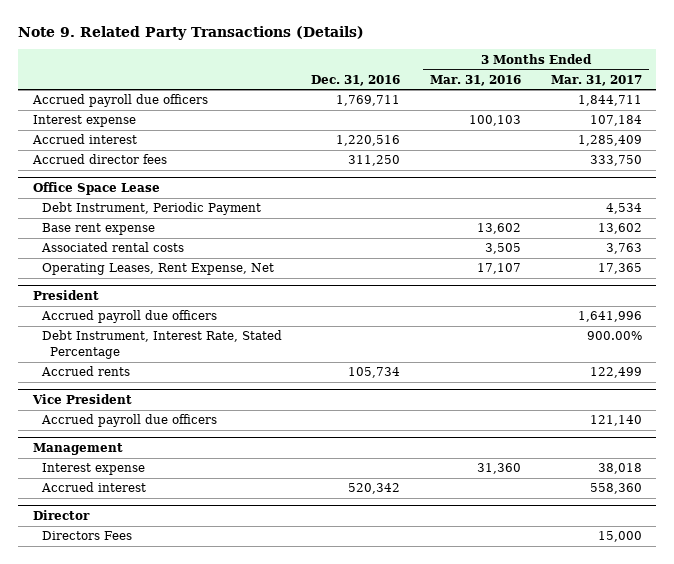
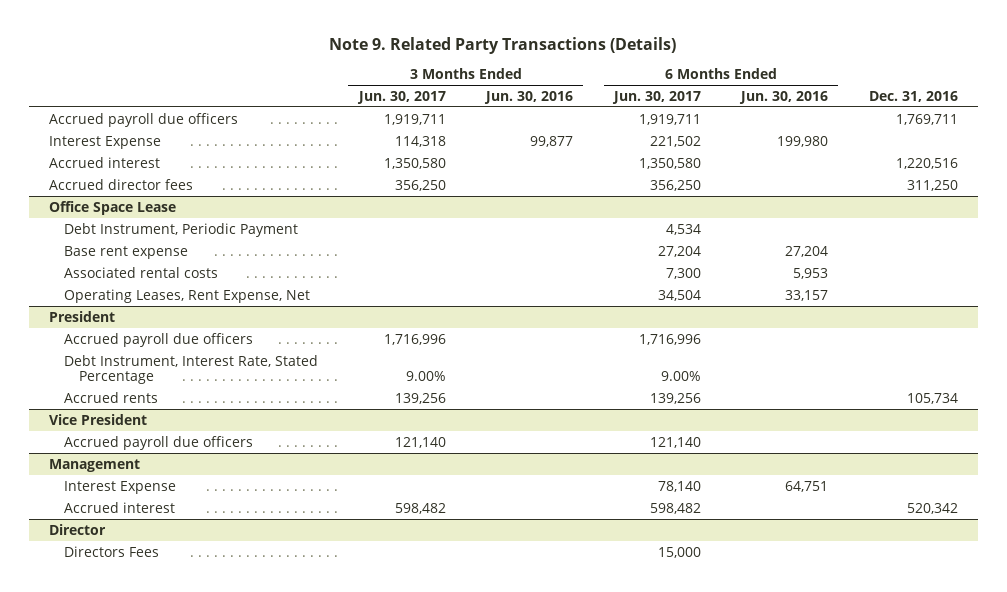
- | Dec. 31, 2016 | 3 Months Ended Mar. 31, 2016 | 3 Months Ended Mar. 31, 2017
+ | 3 Months Ended Jun. 30, 2017 | 3 Months Ended Jun. 30, 2016 | 6 Months Ended Jun. 30, 2017 | 6 Months Ended Jun. 30, 2016 | Dec. 31, 2016
- Interest expense | | 100,103 | 107,184
+ Interest Expense | 114,318 | 99,877 | 221,502 | 199,980 |
@ Management
- Interest expense | | 31,360 | 38,018
+ Interest Expense | | | 78,140 | 64,751 |

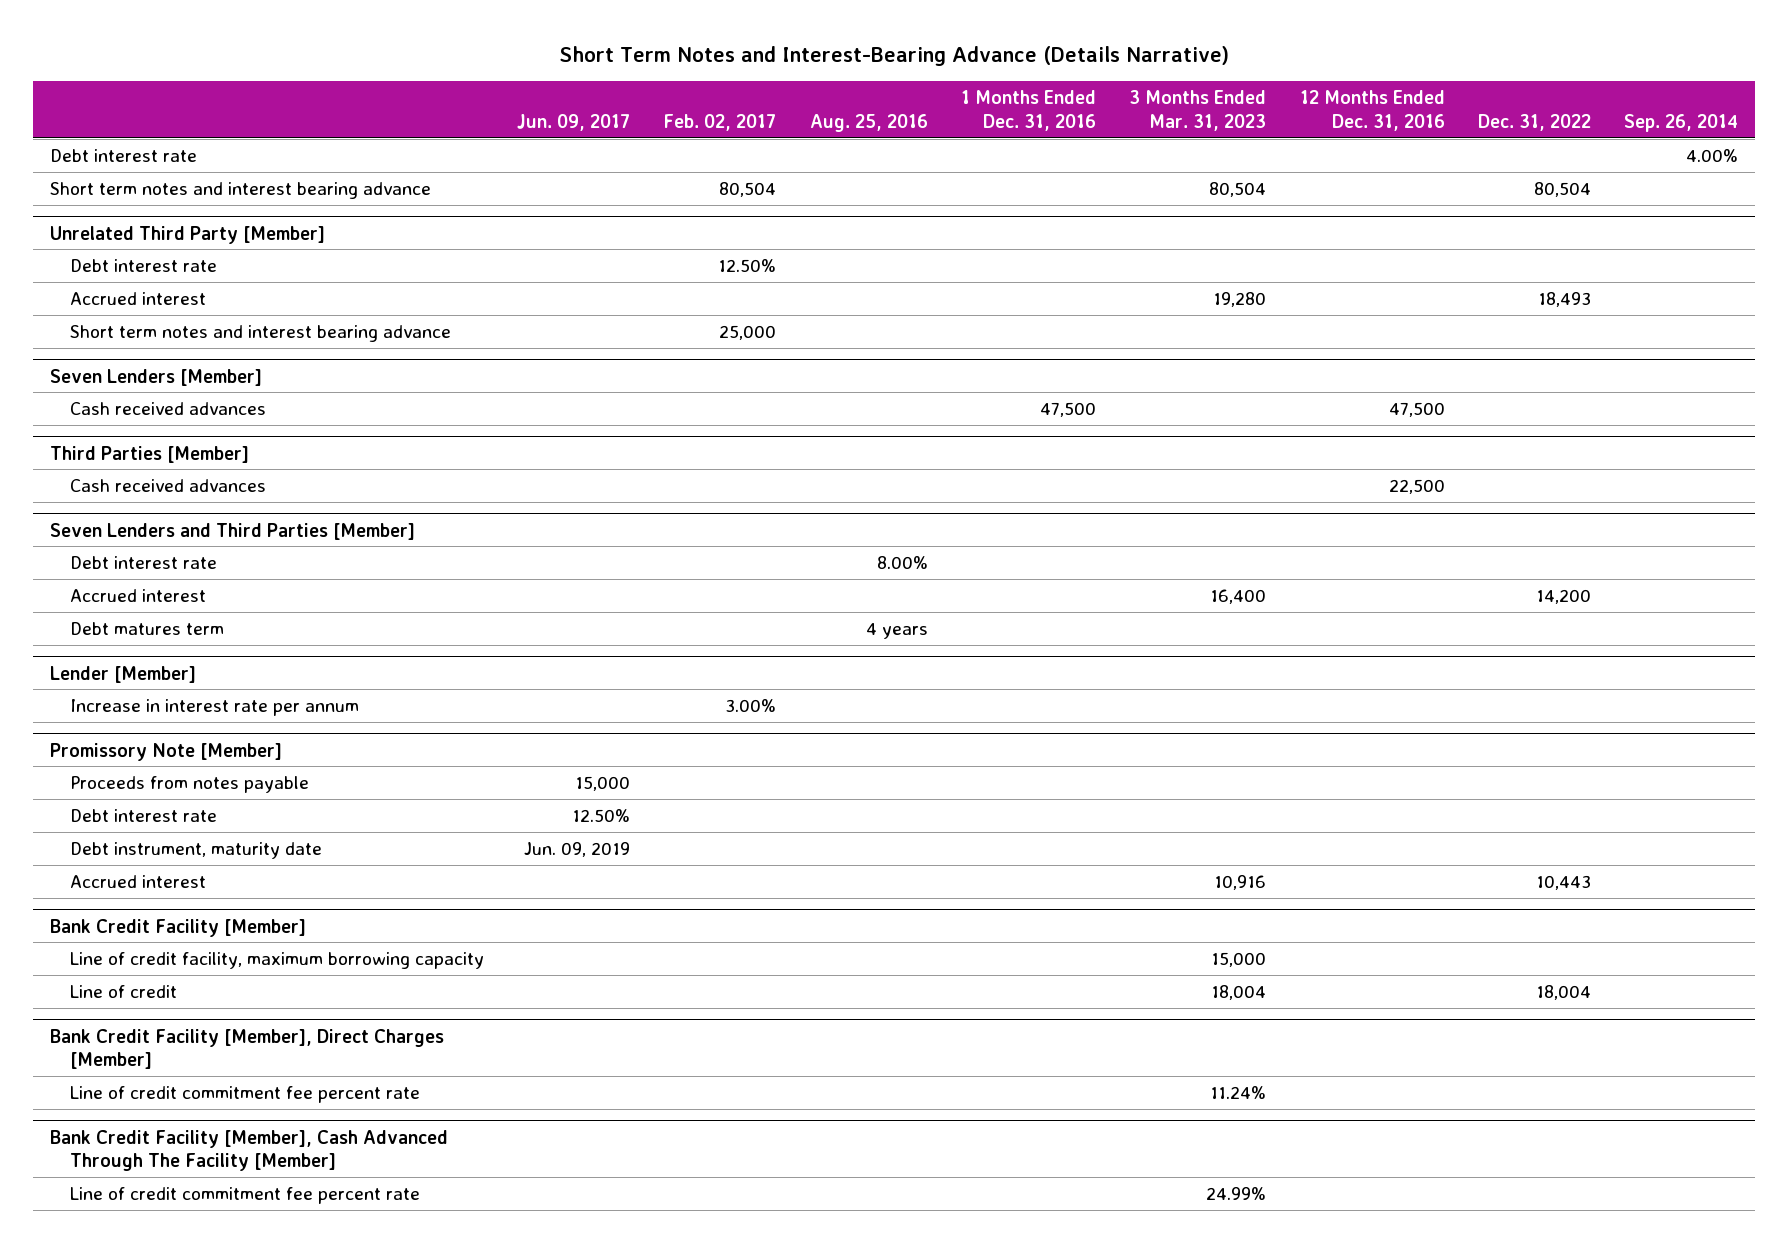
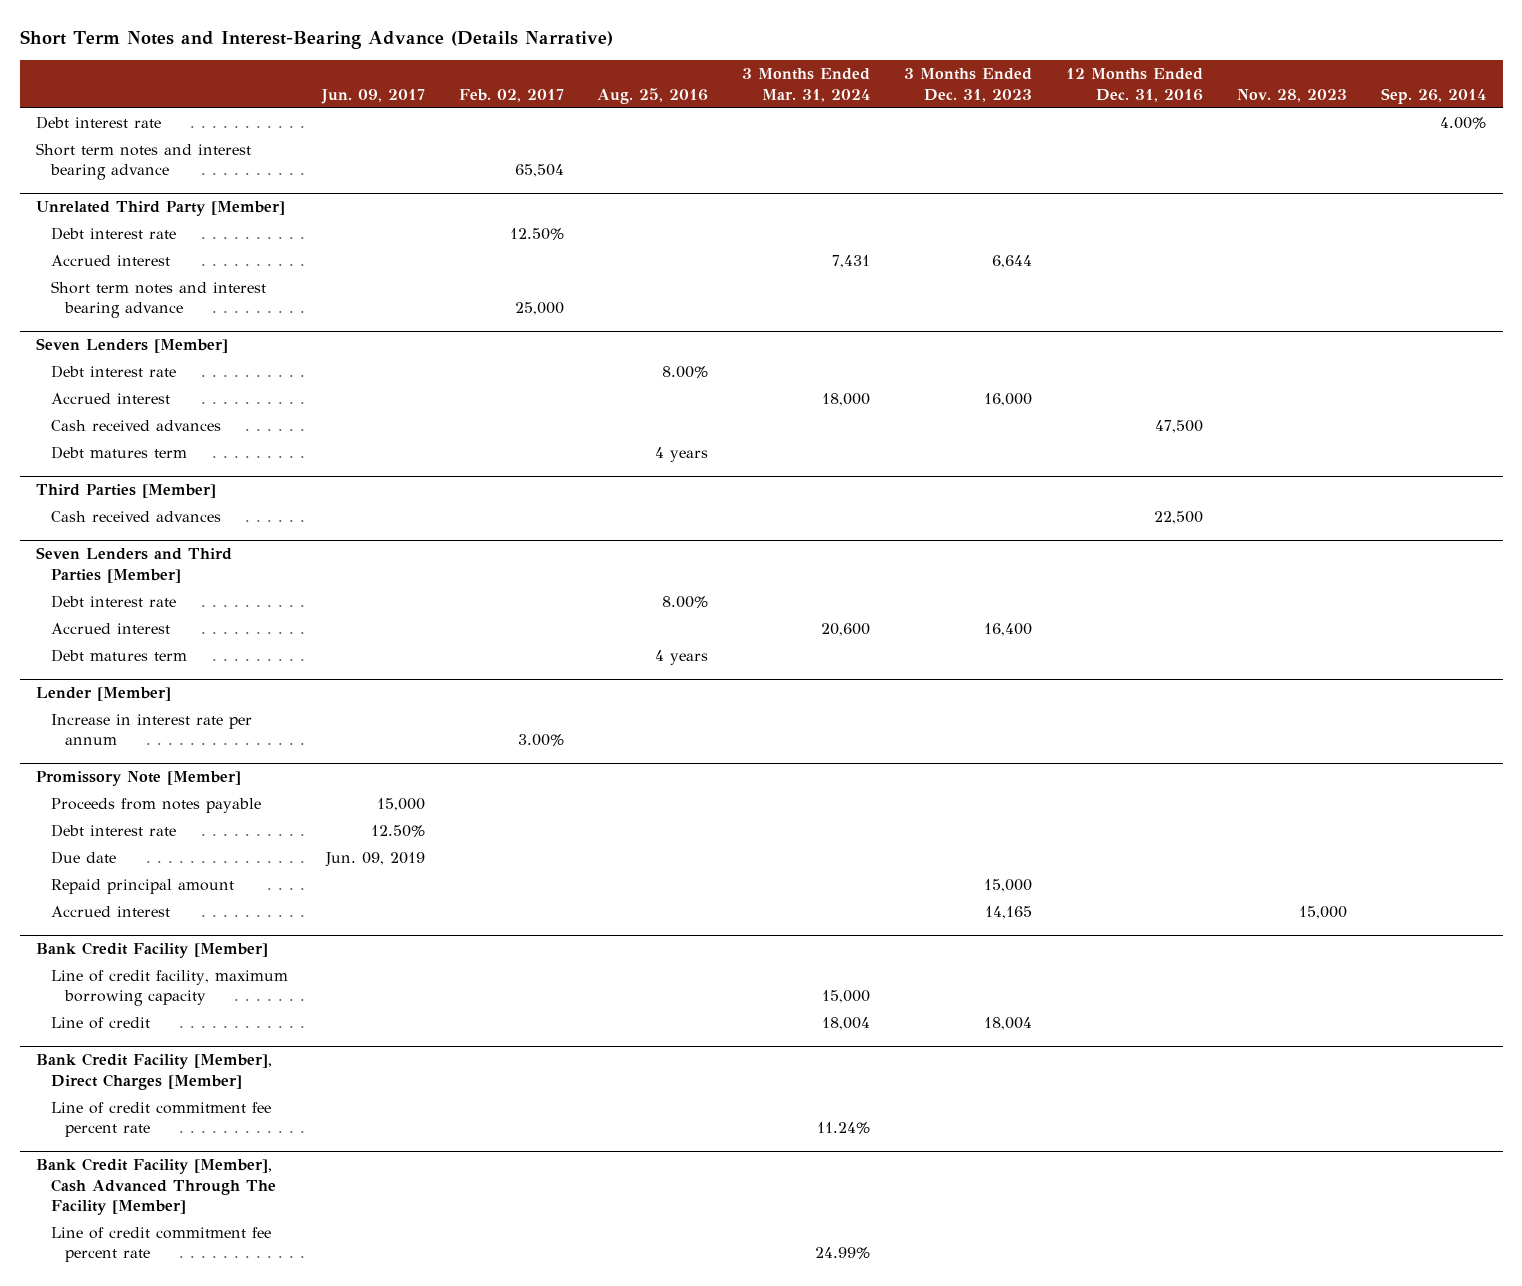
- | Jun. 09, 2017 | Feb. 02, 2017 | Aug. 25, 2016 | 1 Months Ended Dec. 31, 2016 | 3 Months Ended Mar. 31, 2023 | 12 Months Ended Dec. 31, 2016 | Dec. 31, 2022 | Sep. 26, 2014
+ | Jun. 09, 2017 | Feb. 02, 2017 | Aug. 25, 2016 | 3 Months Ended Mar. 31, 2024 | 3 Months Ended Dec. 31, 2023 | 12 Months Ended Dec. 31, 2016 | Nov. 28, 2023 | Sep. 26, 2014
- Short term notes and interest bearing advance | | 80,504 | | | 80,504 | | 80,504 |
+ Short term notes and interest bearing advance | | 65,504 | | | | | |
@ Seven Lenders [Member]
+ Debt interest rate | | | 8.00% | | | | |
+ Accrued interest | | | | 18,000 | 16,000 | | |
+ Debt matures term | | | 4 years | | | | |
@ Promissory Note [Member]
- Debt instrument, maturity date | Jun. 09, 2019 | | | | | | |
+ Due date | Jun. 09, 2019 | | | | | | |
+ Repaid principal amount | | | | | 15,000 | | |

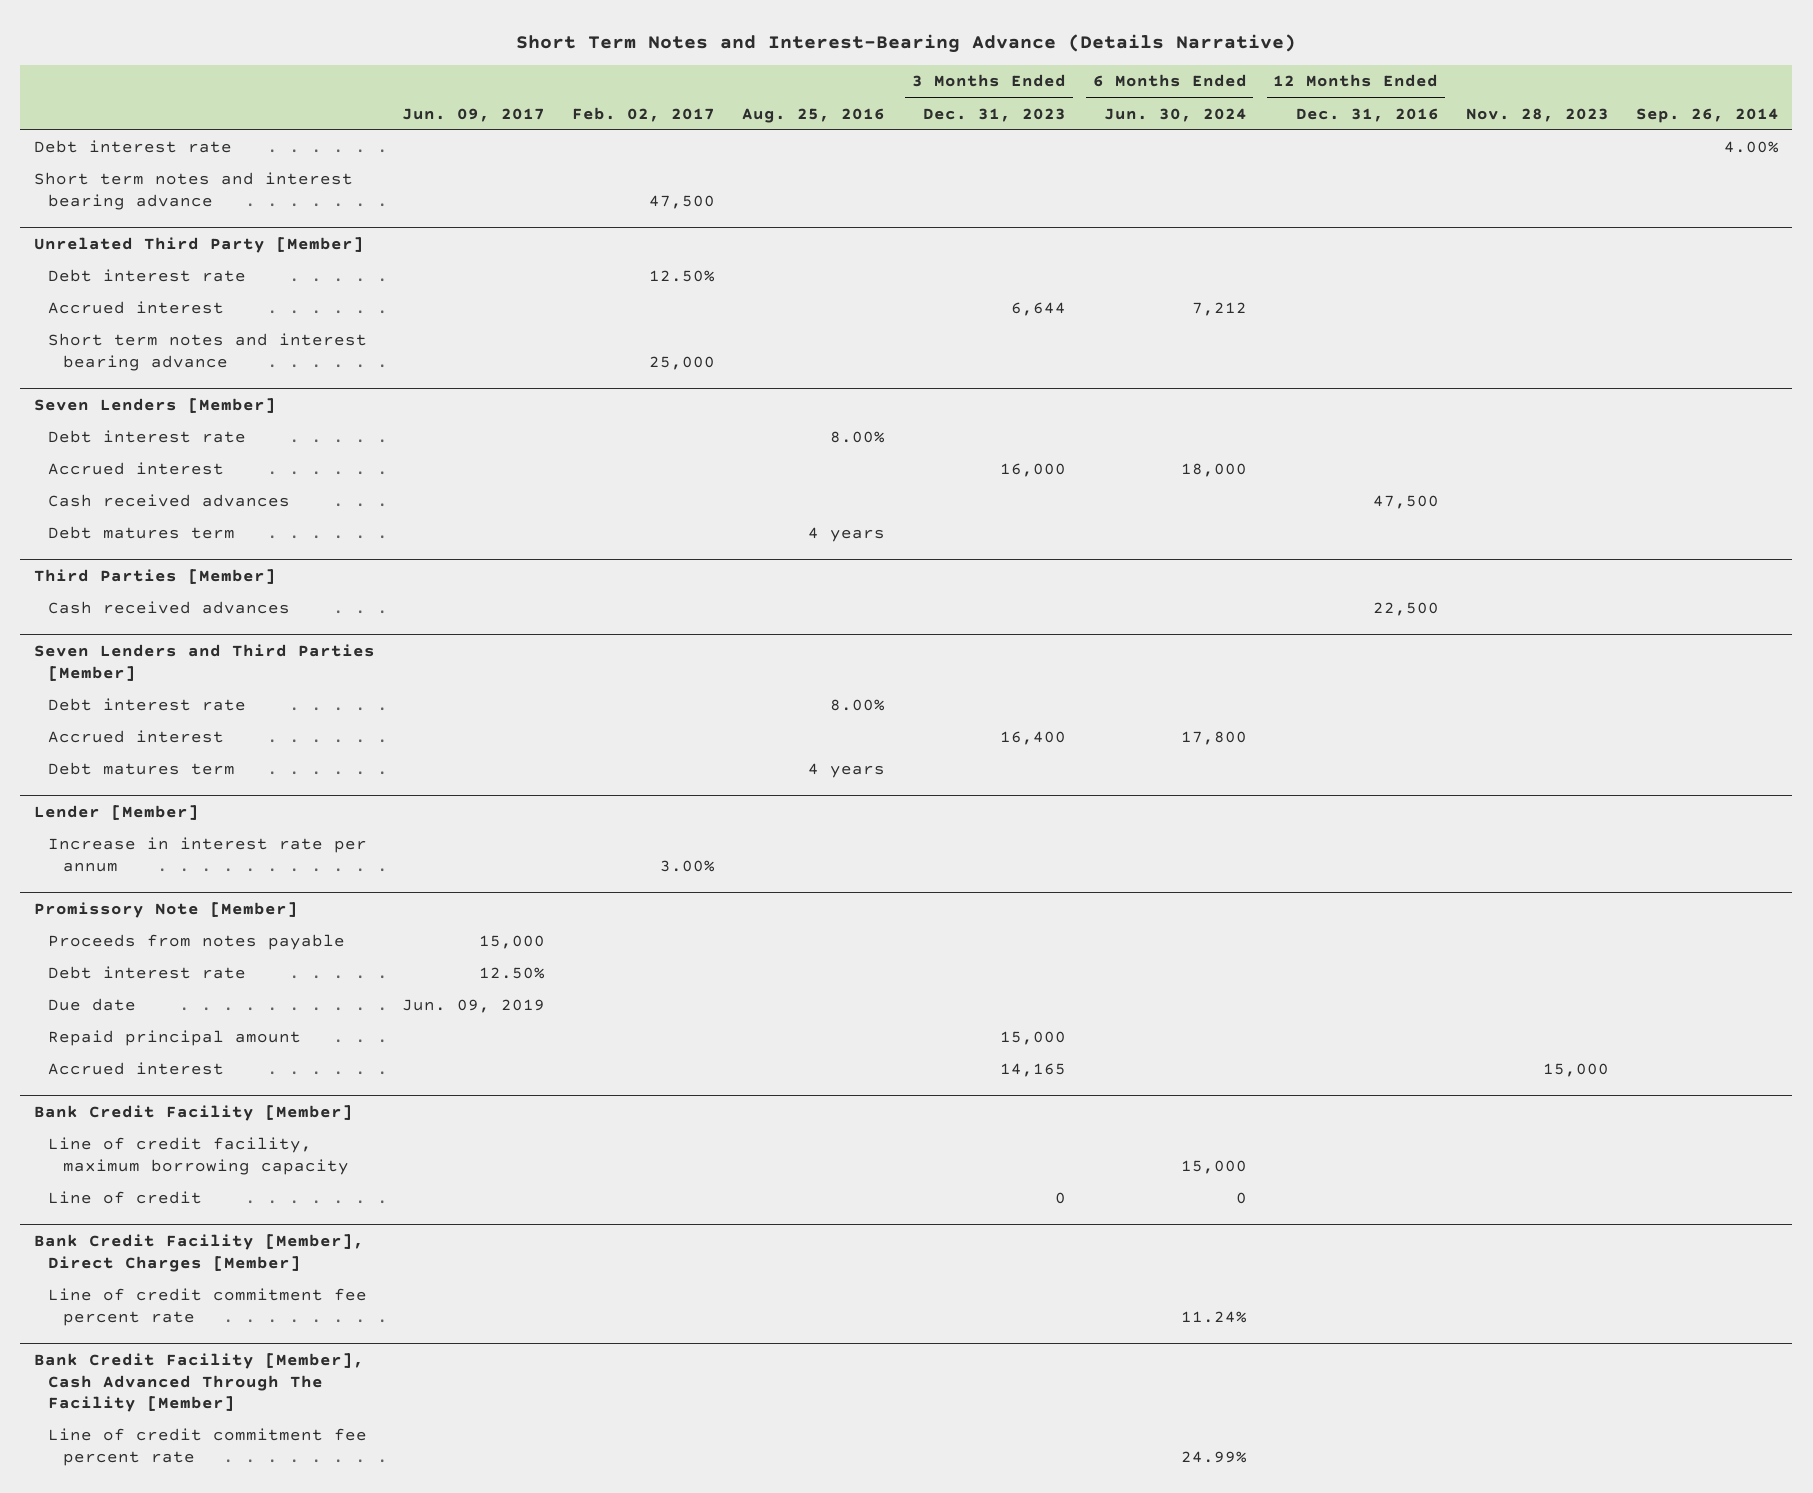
- | Jun. 09, 2017 | Feb. 02, 2017 | Aug. 25, 2016 | 3 Months Ended Mar. 31, 2024 | 3 Months Ended Dec. 31, 2023 | 12 Months Ended Dec. 31, 2016 | Nov. 28, 2023 | Sep. 26, 2014
+ | Jun. 09, 2017 | Feb. 02, 2017 | Aug. 25, 2016 | 3 Months Ended Dec. 31, 2023 | 6 Months Ended Jun. 30, 2024 | 12 Months Ended Dec. 31, 2016 | Nov. 28, 2023 | Sep. 26, 2014
- Short term notes and interest bearing advance | | 65,504 | | | | | |
+ Short term notes and interest bearing advance | | 47,500 | | | | | |
@ Bank Credit Facility [Member]
- Line of credit | | | | 18,004 | 18,004 | | |
+ Line of credit | | | | 0 | 0 | | |

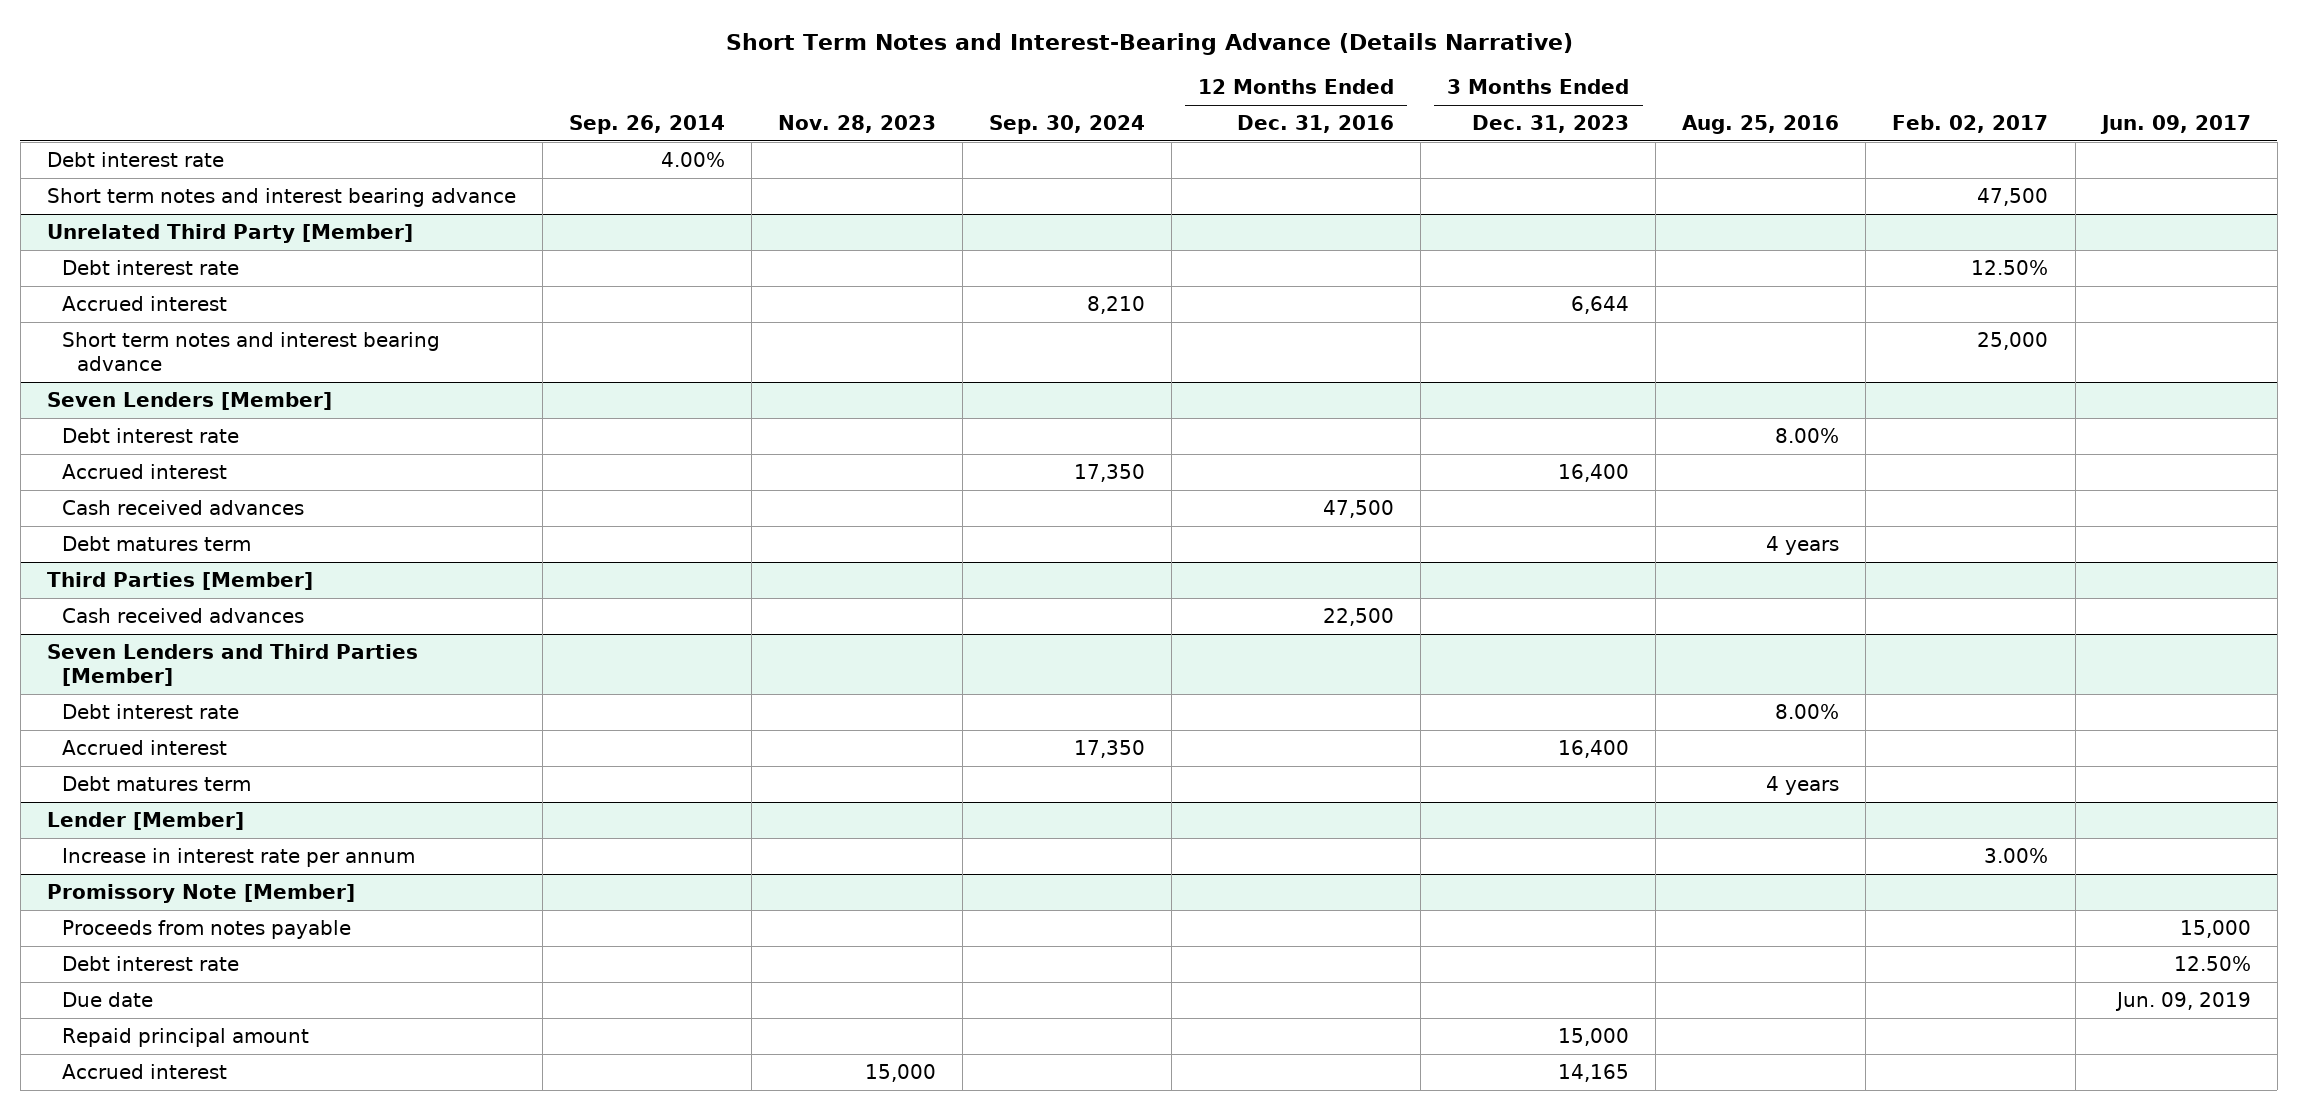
- | Jun. 09, 2017 | Feb. 02, 2017 | Aug. 25, 2016 | 3 Months Ended Dec. 31, 2023 | 6 Months Ended Jun. 30, 2024 | 12 Months Ended Dec. 31, 2016 | Nov. 28, 2023 | Sep. 26, 2014
+ | Sep. 26, 2014 | Nov. 28, 2023 | Sep. 30, 2024 | 12 Months Ended Dec. 31, 2016 | 3 Months Ended Dec. 31, 2023 | Aug. 25, 2016 | Feb. 02, 2017 | Jun. 09, 2017
@ Seven Lenders [Member]
- Accrued interest | | | | 16,000 | 18,000 | | |
+ Accrued interest | | | 17,350 | | 16,400 | | |
- Bank Credit Facility [Member]
- Line of credit facility, maximum borrowing capacity | | | | | 15,000 | | |
- Line of credit | | | | 0 | 0 | | |
- Bank Credit Facility [Member], Direct Charges [Member]
- Line of credit commitment fee percent rate | | | | | 11.24% | | |
- Bank Credit Facility [Member], Cash Advanced Through The Facility [Member]
- Line of credit commitment fee percent rate | | | | | 24.99% | | |

